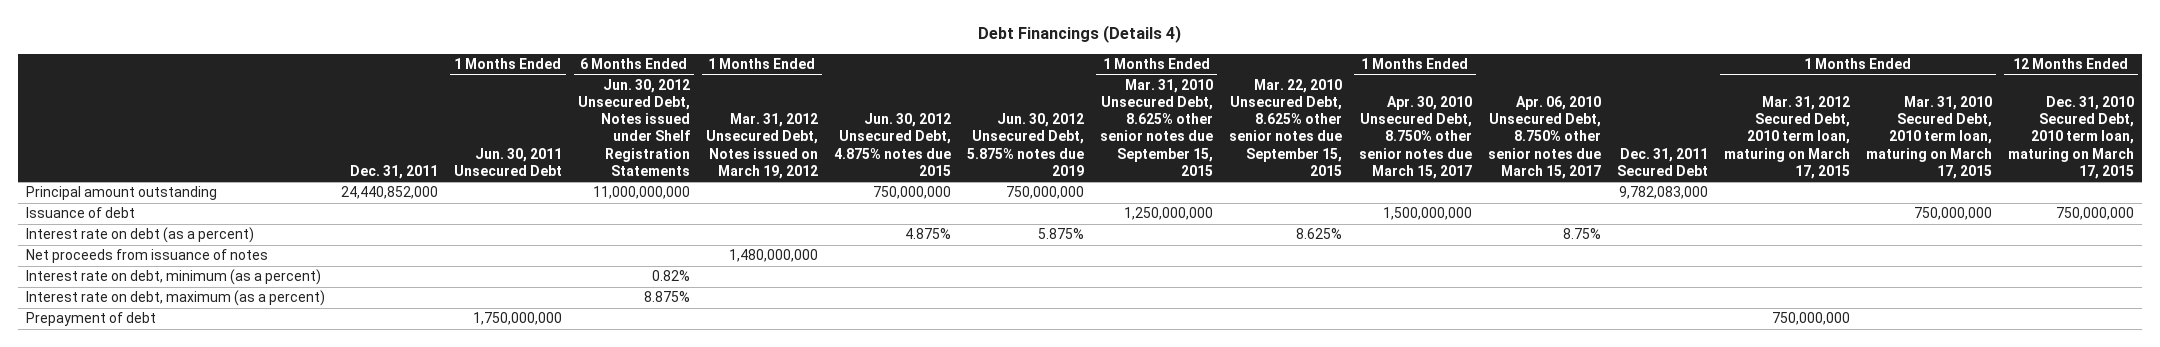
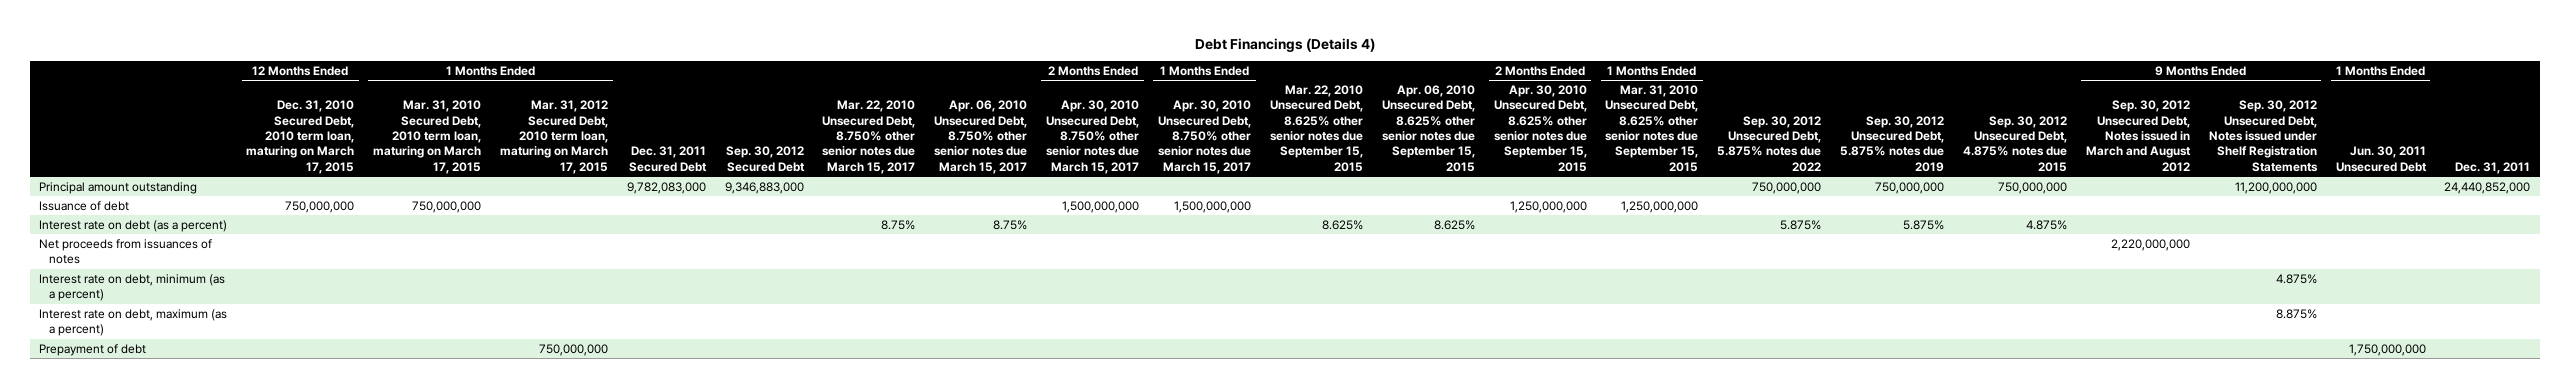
- | Dec. 31, 2011 | 1 Months Ended Jun. 30, 2011 Unsecured Debt | 6 Months Ended Jun. 30, 2012 Unsecured Debt, Notes issued under Shelf Registration Statements | 1 Months Ended Mar. 31, 2012 Unsecured Debt, Notes issued on March 19, 2012 | Jun. 30, 2012 Unsecured Debt, 4.875% notes due 2015 | Jun. 30, 2012 Unsecured Debt, 5.875% notes due 2019 | 1 Months Ended Mar. 31, 2010 Unsecured Debt, 8.625% other senior notes due September 15, 2015 | Mar. 22, 2010 Unsecured Debt, 8.625% other senior notes due September 15, 2015 | 1 Months Ended Apr. 30, 2010 Unsecured Debt, 8.750% other senior notes due March 15, 2017 | Apr. 06, 2010 Unsecured Debt, 8.750% other senior notes due March 15, 2017 | Dec. 31, 2011 Secured Debt | 1 Months Ended Mar. 31, 2012 Secured Debt, 2010 term loan, maturing on March 17, 2015 | 1 Months Ended Mar. 31, 2010 Secured Debt, 2010 term loan, maturing on March 17, 2015 | 12 Months Ended Dec. 31, 2010 Secured Debt, 2010 term loan, maturing on March 17, 2015
+ | 12 Months Ended Dec. 31, 2010 Secured Debt, 2010 term loan, maturing on March 17, 2015 | 1 Months Ended Mar. 31, 2010 Secured Debt, 2010 term loan, maturing on March 17, 2015 | 1 Months Ended Mar. 31, 2012 Secured Debt, 2010 term loan, maturing on March 17, 2015 | Dec. 31, 2011 Secured Debt | Sep. 30, 2012 Secured Debt | Mar. 22, 2010 Unsecured Debt, 8.750% other senior notes due March 15, 2017 | Apr. 06, 2010 Unsecured Debt, 8.750% other senior notes due March 15, 2017 | 2 Months Ended Apr. 30, 2010 Unsecured Debt, 8.750% other senior notes due March 15, 2017 | 1 Months Ended Apr. 30, 2010 Unsecured Debt, 8.750% other senior notes due March 15, 2017 | Mar. 22, 2010 Unsecured Debt, 8.625% other senior notes due September 15, 2015 | Apr. 06, 2010 Unsecured Debt, 8.625% other senior notes due September 15, 2015 | 2 Months Ended Apr. 30, 2010 Unsecured Debt, 8.625% other senior notes due September 15, 2015 | 1 Months Ended Mar. 31, 2010 Unsecured Debt, 8.625% other senior notes due September 15, 2015 | Sep. 30, 2012 Unsecured Debt, 5.875% notes due 2022 | Sep. 30, 2012 Unsecured Debt, 5.875% notes due 2019 | Sep. 30, 2012 Unsecured Debt, 4.875% notes due 2015 | 9 Months Ended Sep. 30, 2012 Unsecured Debt, Notes issued in March and August 2012 | 9 Months Ended Sep. 30, 2012 Unsecured Debt, Notes issued under Shelf Registration Statements | 1 Months Ended Jun. 30, 2011 Unsecured Debt | Dec. 31, 2011
- Net proceeds from issuance of notes | | | | 1,480,000,000 | | | | | | | | | |
+ Net proceeds from issuances of notes | | | | | | | | | | | | | | | | | 2,220,000,000 | | |

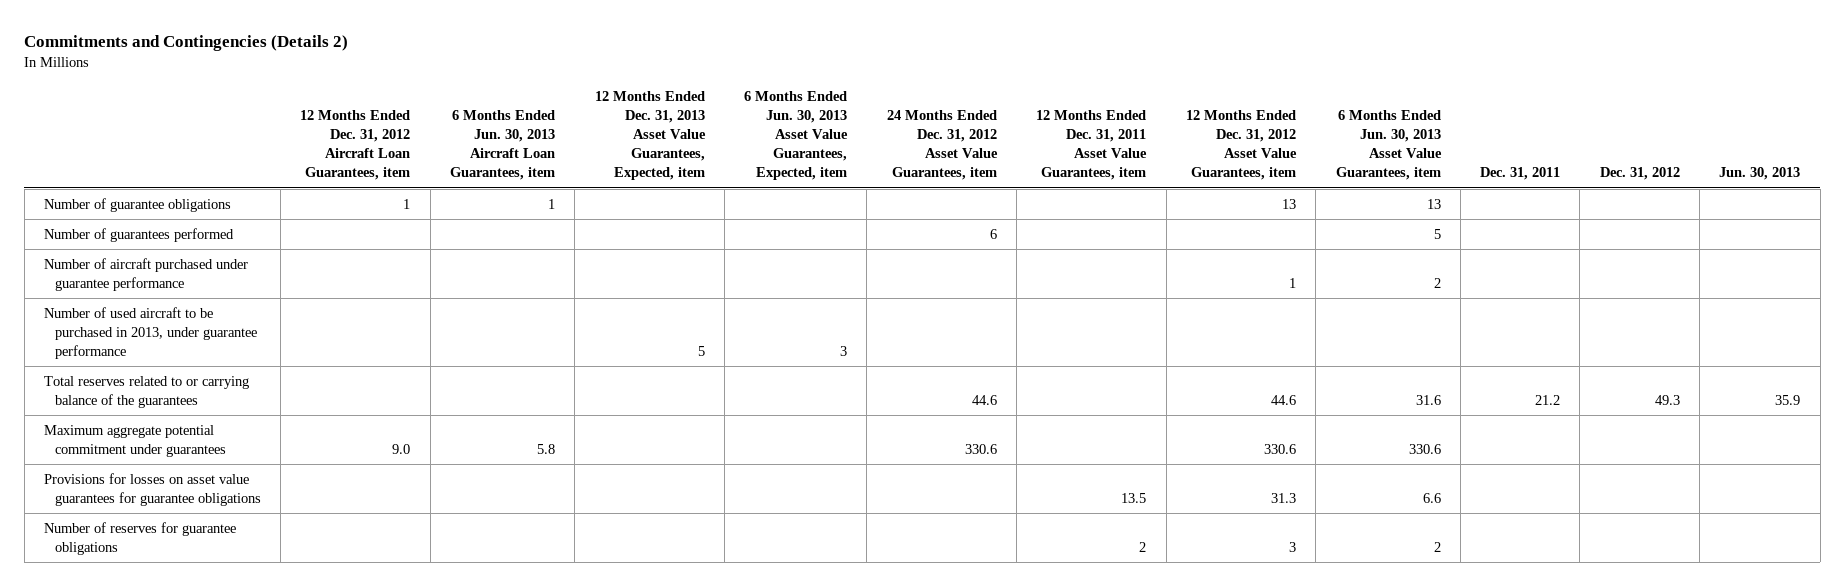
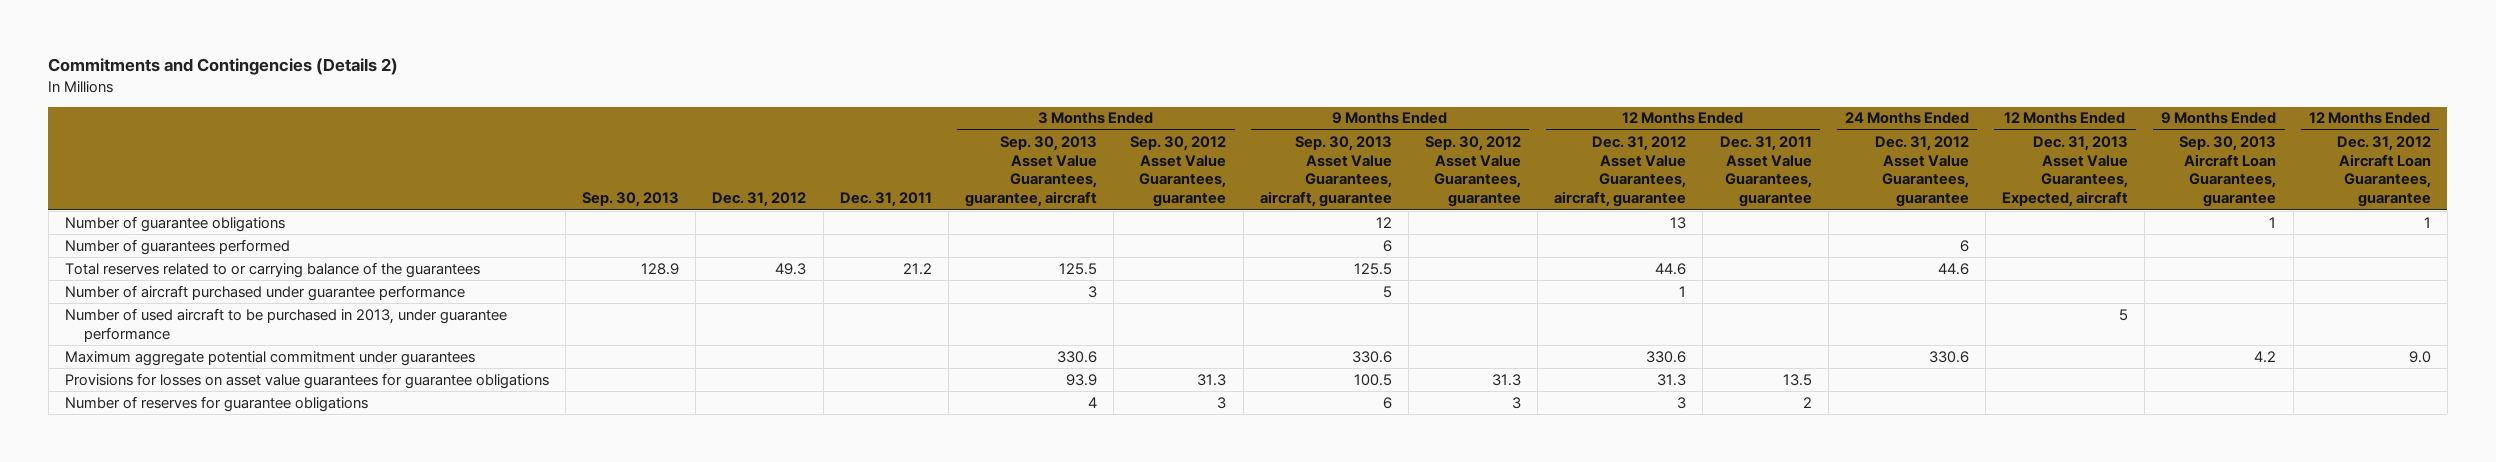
- | 12 Months Ended Dec. 31, 2012 Aircraft Loan Guarantees, item | 6 Months Ended Jun. 30, 2013 Aircraft Loan Guarantees, item | 12 Months Ended Dec. 31, 2013 Asset Value Guarantees, Expected, item | 6 Months Ended Jun. 30, 2013 Asset Value Guarantees, Expected, item | 24 Months Ended Dec. 31, 2012 Asset Value Guarantees, item | 12 Months Ended Dec. 31, 2011 Asset Value Guarantees, item | 12 Months Ended Dec. 31, 2012 Asset Value Guarantees, item | 6 Months Ended Jun. 30, 2013 Asset Value Guarantees, item | Dec. 31, 2011 | Dec. 31, 2012 | Jun. 30, 2013
+ | Sep. 30, 2013 | Dec. 31, 2012 | Dec. 31, 2011 | 3 Months Ended Sep. 30, 2013 Asset Value Guarantees, guarantee, aircraft | 3 Months Ended Sep. 30, 2012 Asset Value Guarantees, guarantee | 9 Months Ended Sep. 30, 2013 Asset Value Guarantees, aircraft, guarantee | 9 Months Ended Sep. 30, 2012 Asset Value Guarantees, guarantee | 12 Months Ended Dec. 31, 2012 Asset Value Guarantees, aircraft, guarantee | 12 Months Ended Dec. 31, 2011 Asset Value Guarantees, guarantee | 24 Months Ended Dec. 31, 2012 Asset Value Guarantees, guarantee | 12 Months Ended Dec. 31, 2013 Asset Value Guarantees, Expected, aircraft | 9 Months Ended Sep. 30, 2013 Aircraft Loan Guarantees, guarantee | 12 Months Ended Dec. 31, 2012 Aircraft Loan Guarantees, guarantee
moved up: Total reserves related to or carrying balance of the guarantees | 128.9 | 49.3 | 21.2 | 125.5 | | 125.5 | | 44.6 | | 44.6 | | |

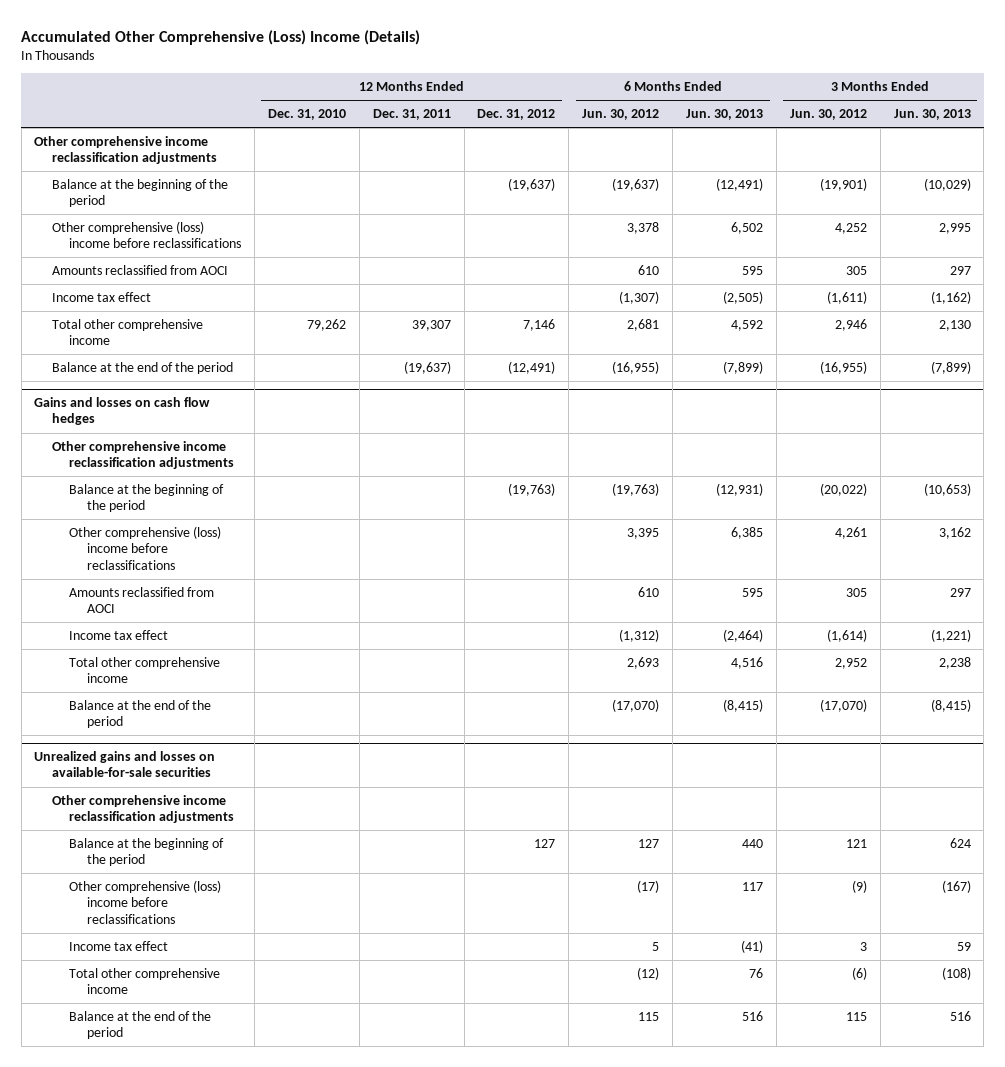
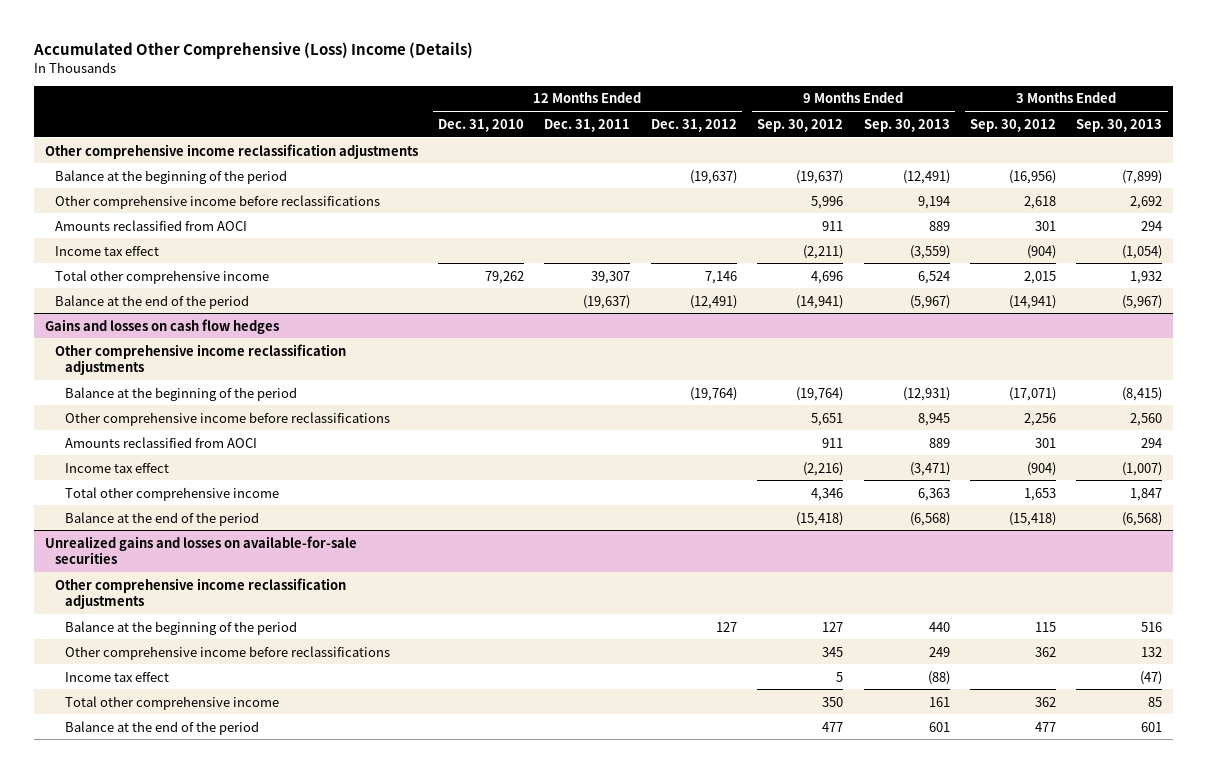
- | 12 Months Ended Dec. 31, 2010 | 12 Months Ended Dec. 31, 2011 | 12 Months Ended Dec. 31, 2012 | 6 Months Ended Jun. 30, 2012 | 6 Months Ended Jun. 30, 2013 | 3 Months Ended Jun. 30, 2012 | 3 Months Ended Jun. 30, 2013
+ | 12 Months Ended Dec. 31, 2010 | 12 Months Ended Dec. 31, 2011 | 12 Months Ended Dec. 31, 2012 | 9 Months Ended Sep. 30, 2012 | 9 Months Ended Sep. 30, 2013 | 3 Months Ended Sep. 30, 2012 | 3 Months Ended Sep. 30, 2013
- Other comprehensive (loss) income before reclassifications | | | | 3,378 | 6,502 | 4,252 | 2,995
+ Other comprehensive income before reclassifications | | | | 5,996 | 9,194 | 2,618 | 2,692
@ Gains and losses on cash flow hedges
- Balance at the beginning of the period | | | (19,763) | (19,763) | (12,931) | (20,022) | (10,653)
- Other comprehensive (loss) income before reclassifications | | | | 3,395 | 6,385 | 4,261 | 3,162
+ Balance at the beginning of the period | | | (19,764) | (19,764) | (12,931) | (17,071) | (8,415)
+ Other comprehensive income before reclassifications | | | | 5,651 | 8,945 | 2,256 | 2,560
@ Unrealized gains and losses on available-for-sale securities
- Other comprehensive (loss) income before reclassifications | | | | (17) | 117 | (9) | (167)
+ Other comprehensive income before reclassifications | | | | 345 | 249 | 362 | 132

